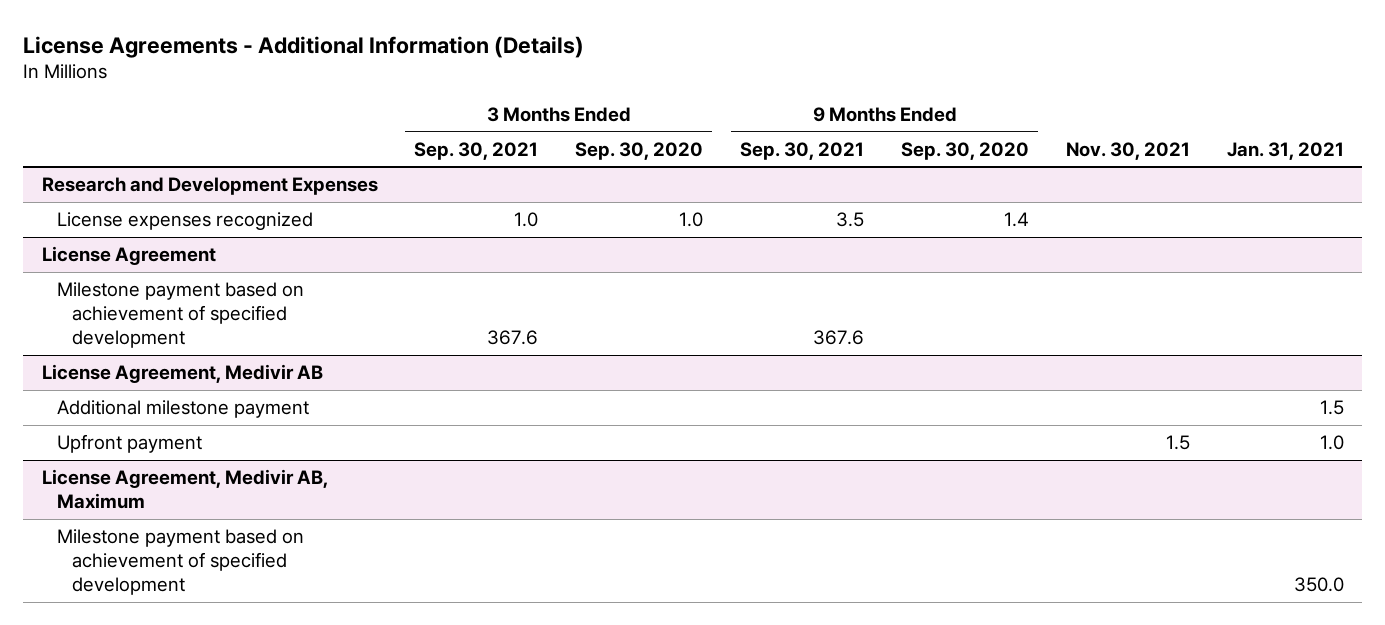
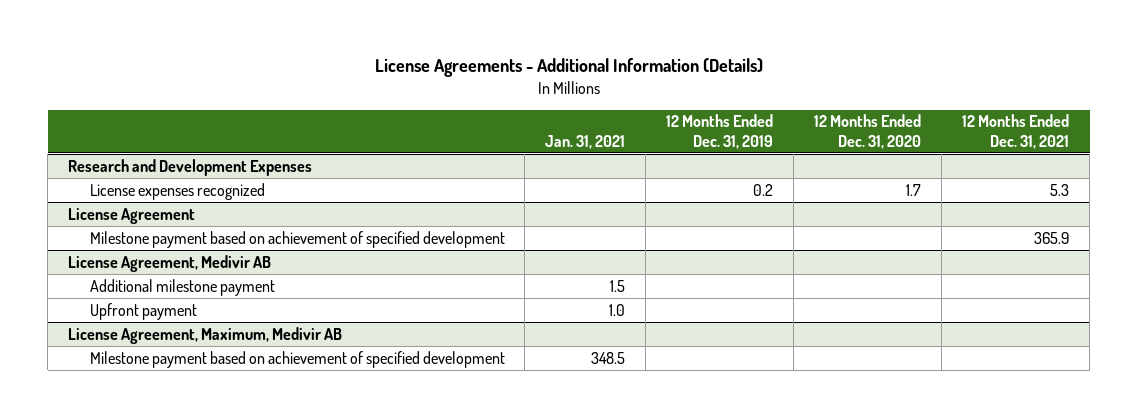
- | 3 Months Ended Sep. 30, 2021 | 3 Months Ended Sep. 30, 2020 | 9 Months Ended Sep. 30, 2021 | 9 Months Ended Sep. 30, 2020 | Nov. 30, 2021 | Jan. 31, 2021
+ | Jan. 31, 2021 | 12 Months Ended Dec. 31, 2019 | 12 Months Ended Dec. 31, 2020 | 12 Months Ended Dec. 31, 2021
- License Agreement, Medivir AB, Maximum
- Milestone payment based on achievement of specified development | | | | | | 350.0
+ License Agreement, Maximum, Medivir AB
+ Milestone payment based on achievement of specified development | 348.5 | | |

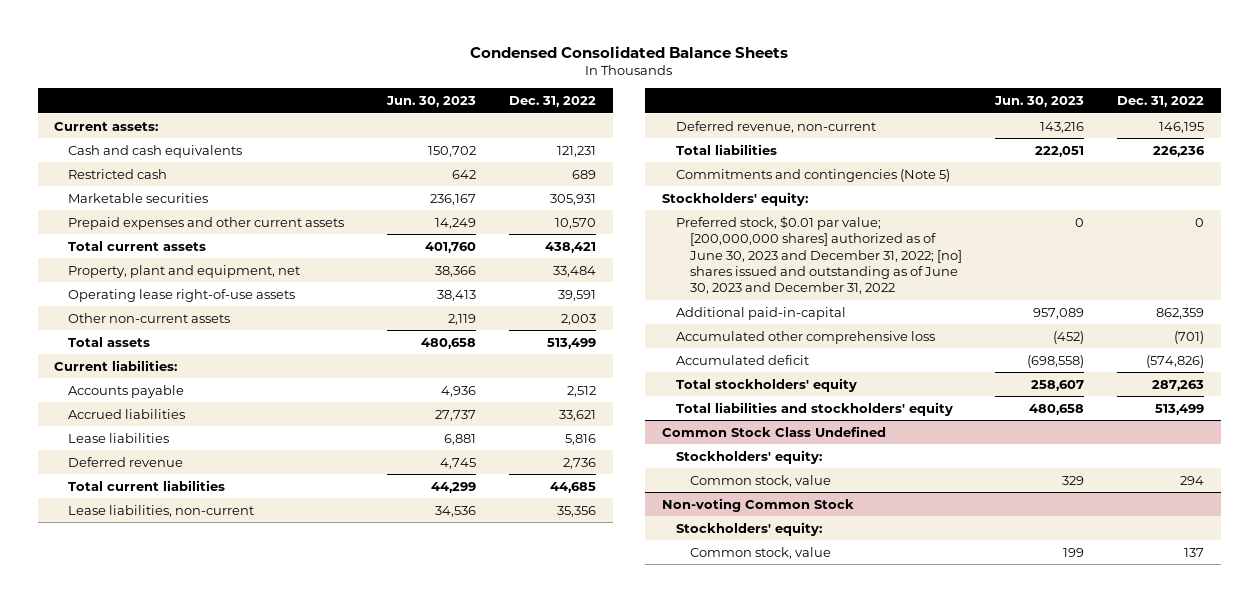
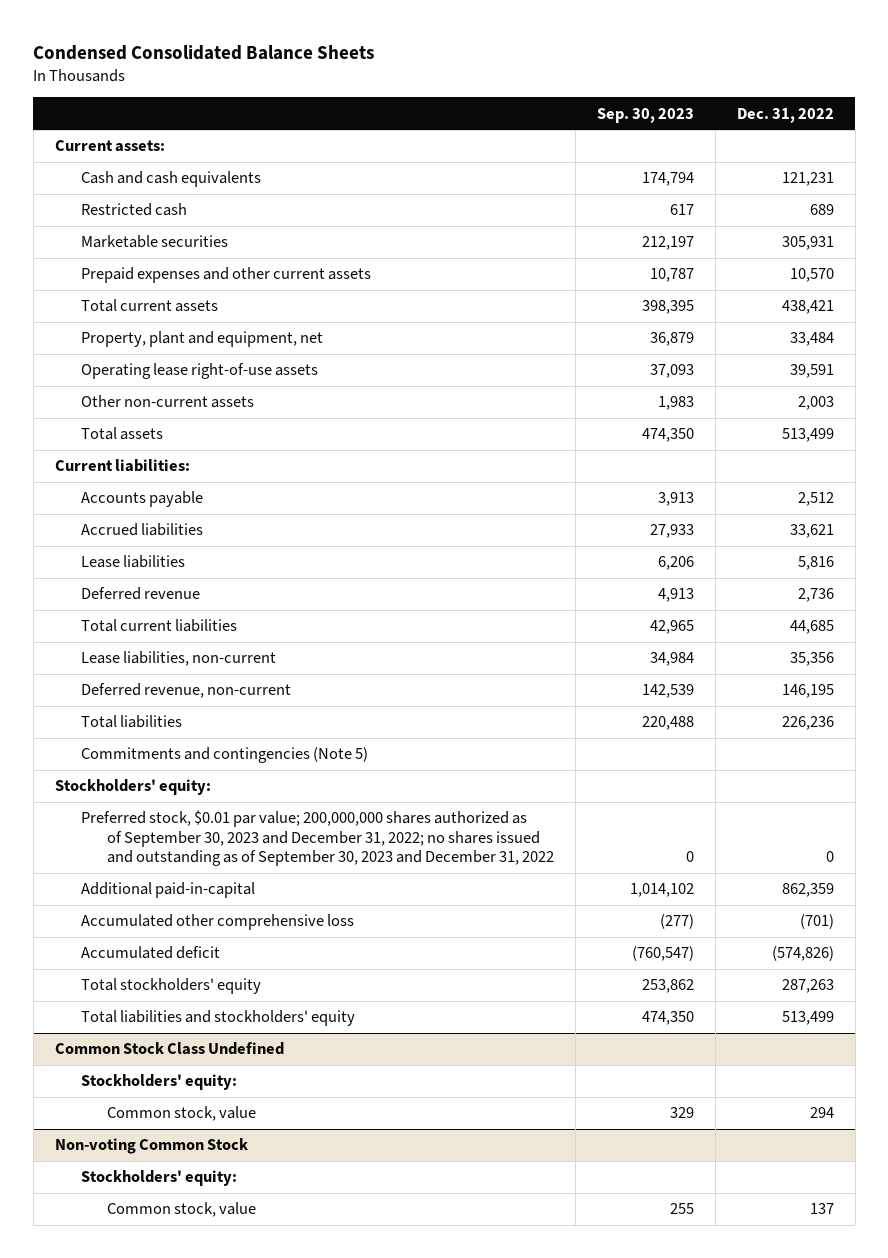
- | Jun. 30, 2023 | Dec. 31, 2022
+ | Sep. 30, 2023 | Dec. 31, 2022
- Preferred stock, $0.01 par value; [200,000,000 shares] authorized as of June 30, 2023 and December 31, 2022; [no] shares issued and outstanding as of June 30, 2023 and December 31, 2022 | 0 | 0
+ Preferred stock, $0.01 par value; 200,000,000 shares authorized as of September 30, 2023 and December 31, 2022; no shares issued and outstanding as of September 30, 2023 and December 31, 2022 | 0 | 0

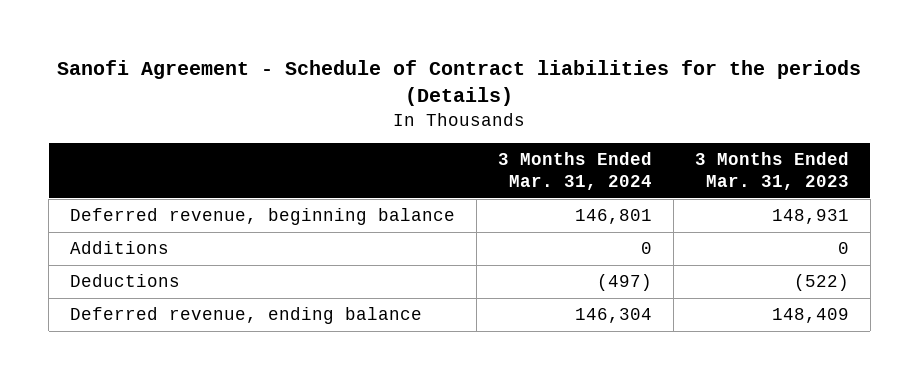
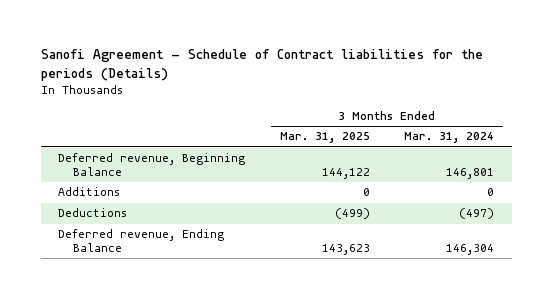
- | 3 Months Ended Mar. 31, 2024 | 3 Months Ended Mar. 31, 2023
+ | 3 Months Ended Mar. 31, 2025 | 3 Months Ended Mar. 31, 2024
- Deferred revenue, beginning balance | 146,801 | 148,931
+ Deferred revenue, Beginning Balance | 144,122 | 146,801
- Deferred revenue, ending balance | 146,304 | 148,409
+ Deferred revenue, Ending Balance | 143,623 | 146,304

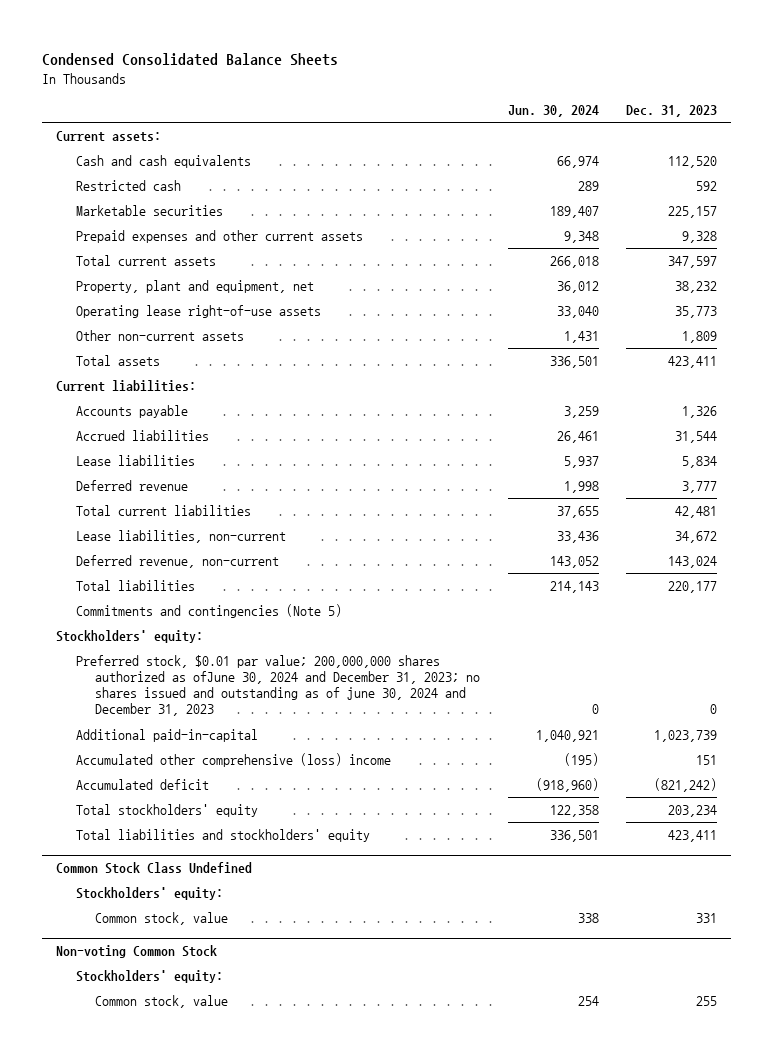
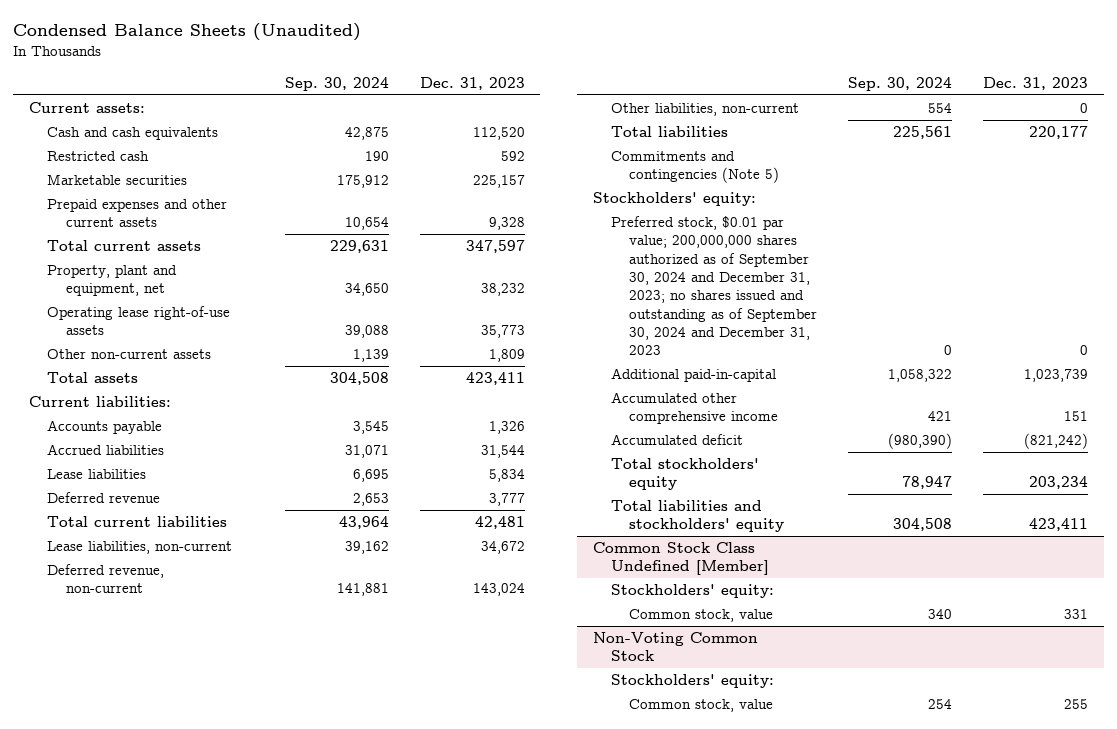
- Condensed Consolidated Balance Sheets
+ Condensed Balance Sheets (Unaudited)
- | Jun. 30, 2024 | Dec. 31, 2023
+ | Sep. 30, 2024 | Dec. 31, 2023
+ Other liabilities, non-current | 554 | 0
- Preferred stock, $0.01 par value; 200,000,000 shares authorized as ofJune 30, 2024 and December 31, 2023; no shares issued and outstanding as of june 30, 2024 and December 31, 2023 | 0 | 0
+ Preferred stock, $0.01 par value; 200,000,000 shares authorized as of September 30, 2024 and December 31, 2023; no shares issued and outstanding as of September 30, 2024 and December 31, 2023 | 0 | 0
- Accumulated other comprehensive (loss) income | (195) | 151
+ Accumulated other comprehensive income | 421 | 151
- Common Stock Class Undefined
+ Common Stock Class Undefined [Member]
- Non-voting Common Stock
+ Non-Voting Common Stock

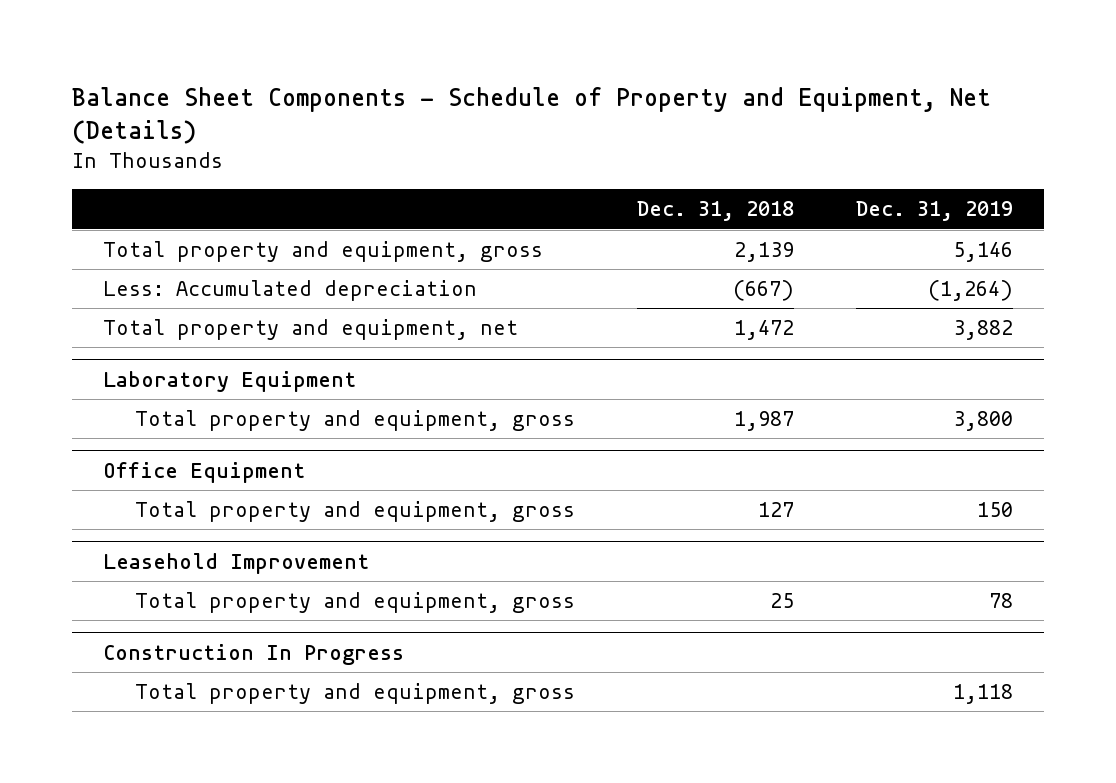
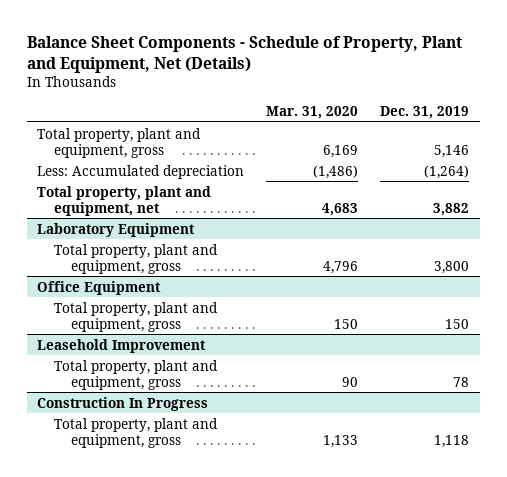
- Balance Sheet Components - Schedule of Property and Equipment, Net (Details)
+ Balance Sheet Components - Schedule of Property, Plant and Equipment, Net (Details)
- | Dec. 31, 2018 | Dec. 31, 2019
+ | Mar. 31, 2020 | Dec. 31, 2019
- Total property and equipment, gross | 2,139 | 5,146
+ Total property, plant and equipment, gross | 6,169 | 5,146
- Total property and equipment, net | 1,472 | 3,882
+ Total property, plant and equipment, net | 4,683 | 3,882
@ Laboratory Equipment
- Total property and equipment, gross | 1,987 | 3,800
+ Total property, plant and equipment, gross | 4,796 | 3,800
@ Office Equipment
- Total property and equipment, gross | 127 | 150
+ Total property, plant and equipment, gross | 150 | 150
@ Leasehold Improvement
- Total property and equipment, gross | 25 | 78
+ Total property, plant and equipment, gross | 90 | 78
@ Construction In Progress
- Total property and equipment, gross | | 1,118
+ Total property, plant and equipment, gross | 1,133 | 1,118

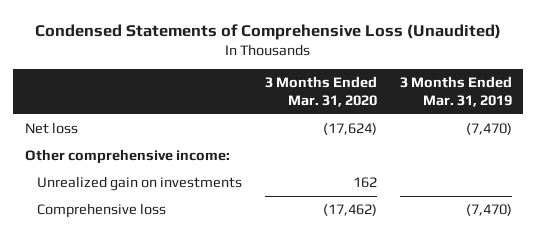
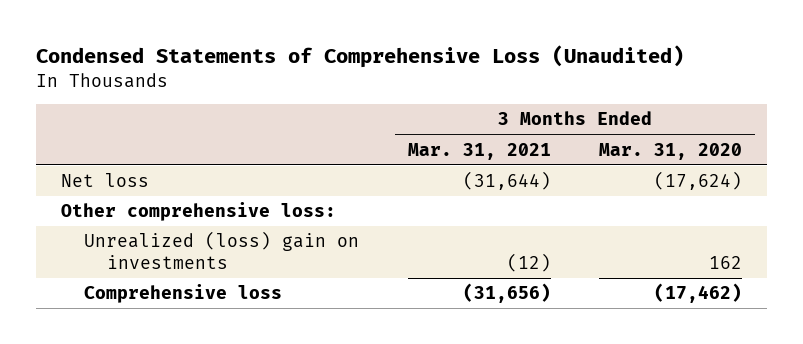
- | 3 Months Ended Mar. 31, 2020 | 3 Months Ended Mar. 31, 2019
+ | 3 Months Ended Mar. 31, 2021 | 3 Months Ended Mar. 31, 2020
- Other comprehensive income:
- Unrealized gain on investments | 162 |
+ Other comprehensive loss:
+ Unrealized (loss) gain on investments | (12) | 162

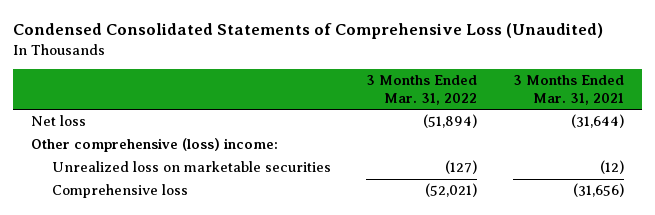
- Condensed Statements of Comprehensive Loss (Unaudited)
+ Condensed Consolidated Statements of Comprehensive Loss (Unaudited)
- | 3 Months Ended Mar. 31, 2021 | 3 Months Ended Mar. 31, 2020
+ | 3 Months Ended Mar. 31, 2022 | 3 Months Ended Mar. 31, 2021
- Other comprehensive loss:
- Unrealized (loss) gain on investments | (12) | 162
+ Other comprehensive (loss) income:
+ Unrealized loss on marketable securities | (127) | (12)

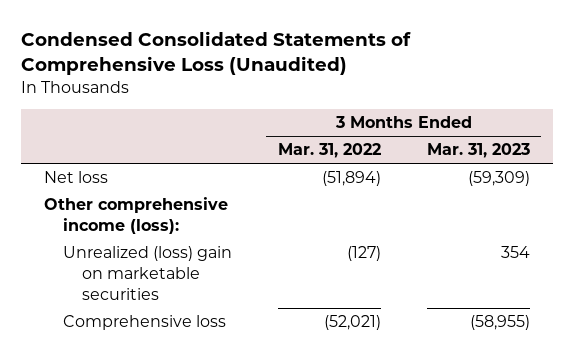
- | 3 Months Ended Mar. 31, 2022 | 3 Months Ended Mar. 31, 2021
+ | 3 Months Ended Mar. 31, 2022 | 3 Months Ended Mar. 31, 2023
- Other comprehensive (loss) income:
- Unrealized loss on marketable securities | (127) | (12)
+ Other comprehensive income (loss):
+ Unrealized (loss) gain on marketable securities | (127) | 354

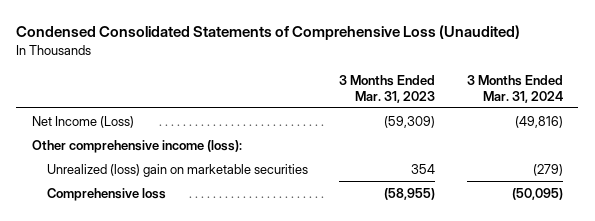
- | 3 Months Ended Mar. 31, 2022 | 3 Months Ended Mar. 31, 2023
+ | 3 Months Ended Mar. 31, 2023 | 3 Months Ended Mar. 31, 2024
- Net loss | (51,894) | (59,309)
+ Net Income (Loss) | (59,309) | (49,816)

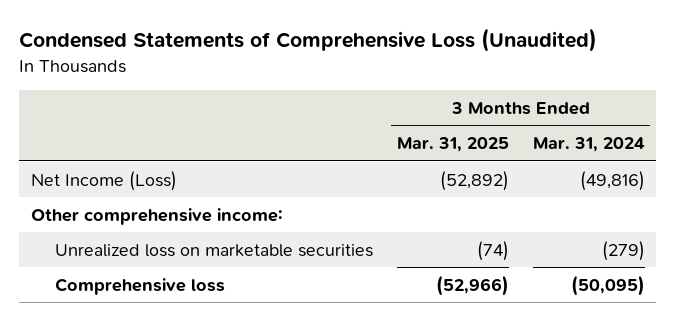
- Condensed Consolidated Statements of Comprehensive Loss (Unaudited)
+ Condensed Statements of Comprehensive Loss (Unaudited)
- | 3 Months Ended Mar. 31, 2023 | 3 Months Ended Mar. 31, 2024
+ | 3 Months Ended Mar. 31, 2025 | 3 Months Ended Mar. 31, 2024
- Other comprehensive income (loss):
- Unrealized (loss) gain on marketable securities | 354 | (279)
+ Other comprehensive income:
+ Unrealized loss on marketable securities | (74) | (279)

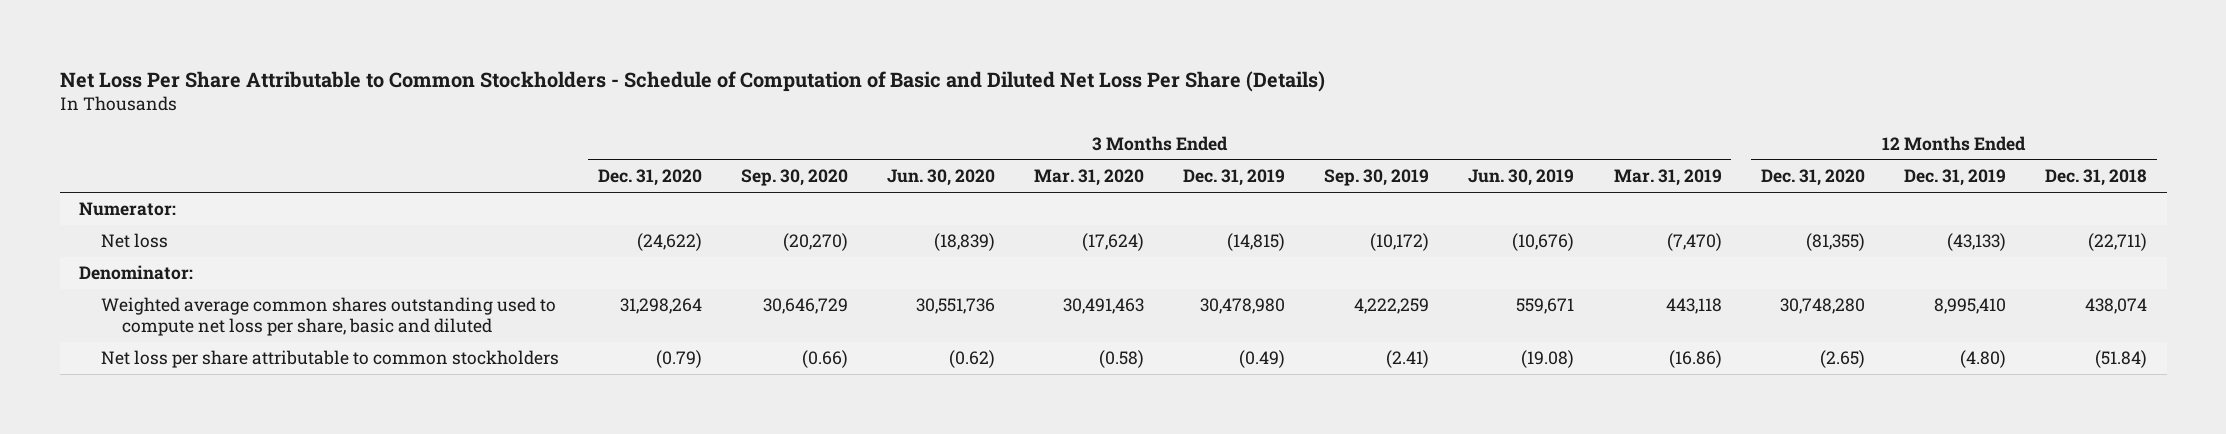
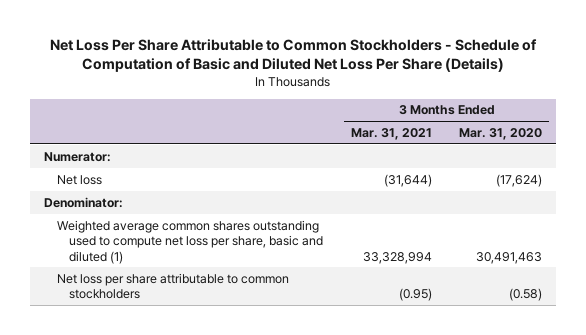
- | 3 Months Ended Dec. 31, 2020 | 3 Months Ended Sep. 30, 2020 | 3 Months Ended Jun. 30, 2020 | 3 Months Ended Mar. 31, 2020 | 3 Months Ended Dec. 31, 2019 | 3 Months Ended Sep. 30, 2019 | 3 Months Ended Jun. 30, 2019 | 3 Months Ended Mar. 31, 2019 | 12 Months Ended Dec. 31, 2020 | 12 Months Ended Dec. 31, 2019 | 12 Months Ended Dec. 31, 2018
+ | 3 Months Ended Mar. 31, 2021 | 3 Months Ended Mar. 31, 2020
- Weighted average common shares outstanding used to compute net loss per share, basic and diluted | 31,298,264 | 30,646,729 | 30,551,736 | 30,491,463 | 30,478,980 | 4,222,259 | 559,671 | 443,118 | 30,748,280 | 8,995,410 | 438,074
+ Weighted average common shares outstanding used to compute net loss per share, basic and diluted (1) | 33,328,994 | 30,491,463

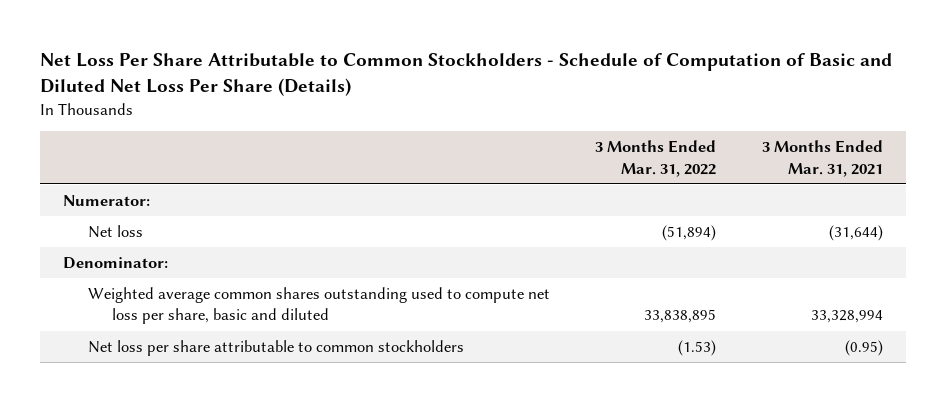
- | 3 Months Ended Mar. 31, 2021 | 3 Months Ended Mar. 31, 2020
+ | 3 Months Ended Mar. 31, 2022 | 3 Months Ended Mar. 31, 2021
- Weighted average common shares outstanding used to compute net loss per share, basic and diluted (1) | 33,328,994 | 30,491,463
+ Weighted average common shares outstanding used to compute net loss per share, basic and diluted | 33,838,895 | 33,328,994

